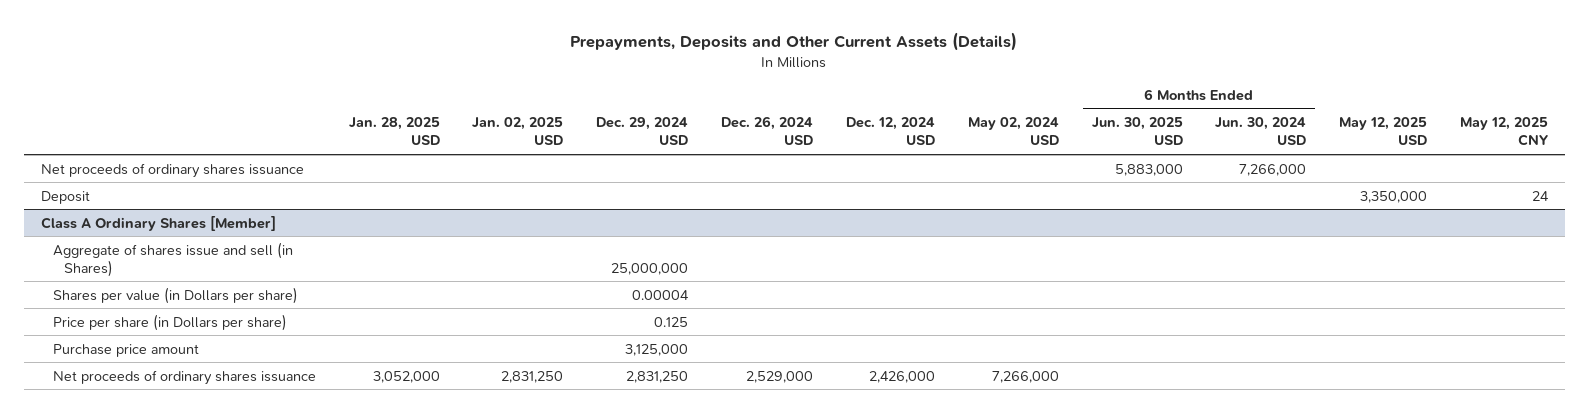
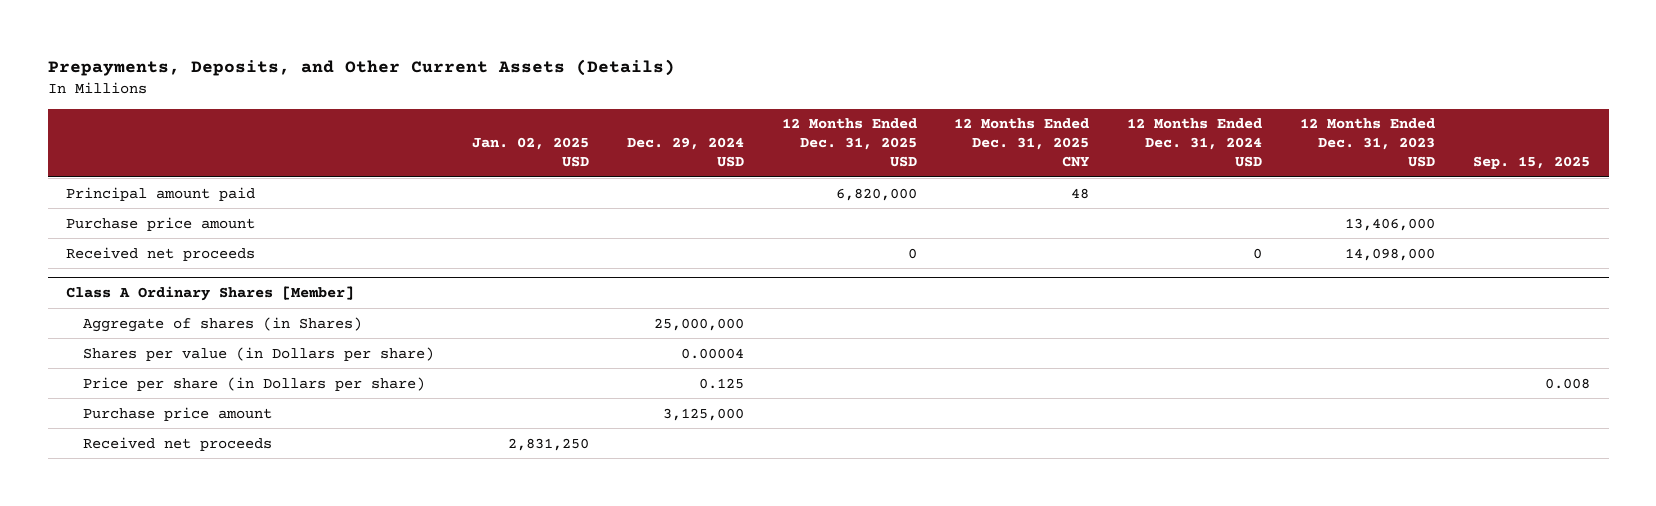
- Prepayments, Deposits and Other Current Assets (Details)
+ Prepayments, Deposits, and Other Current Assets (Details)
- | Jan. 28, 2025 USD | Jan. 02, 2025 USD | Dec. 29, 2024 USD | Dec. 26, 2024 USD | Dec. 12, 2024 USD | May 02, 2024 USD | 6 Months Ended Jun. 30, 2025 USD | 6 Months Ended Jun. 30, 2024 USD | May 12, 2025 USD | May 12, 2025 CNY
+ | Jan. 02, 2025 USD | Dec. 29, 2024 USD | 12 Months Ended Dec. 31, 2025 USD | 12 Months Ended Dec. 31, 2025 CNY | 12 Months Ended Dec. 31, 2024 USD | 12 Months Ended Dec. 31, 2023 USD | Sep. 15, 2025
- Net proceeds of ordinary shares issuance | | | | | | | 5,883,000 | 7,266,000 | |
- Deposit | | | | | | | | | 3,350,000 | 24
+ Principal amount paid | | | 6,820,000 | 48 | | |
+ Purchase price amount | | | | | | 13,406,000 |
+ Received net proceeds | | | 0 | | 0 | 14,098,000 |
@ Class A Ordinary Shares [Member]
- Aggregate of shares issue and sell (in Shares) | | | 25,000,000 | | | | | | |
+ Aggregate of shares (in Shares) | | 25,000,000 | | | | |
- Net proceeds of ordinary shares issuance | 3,052,000 | 2,831,250 | 2,831,250 | 2,529,000 | 2,426,000 | 7,266,000 | | | |
+ Received net proceeds | 2,831,250 | | | | | |

